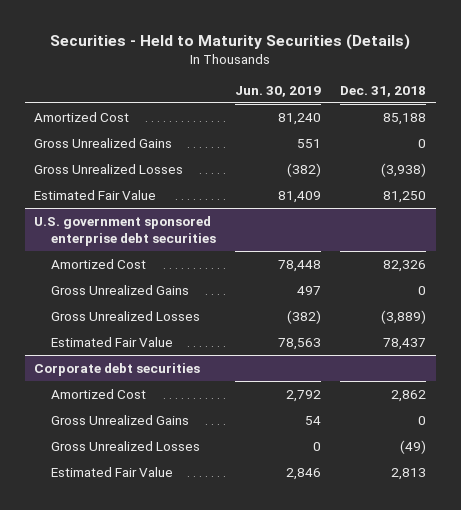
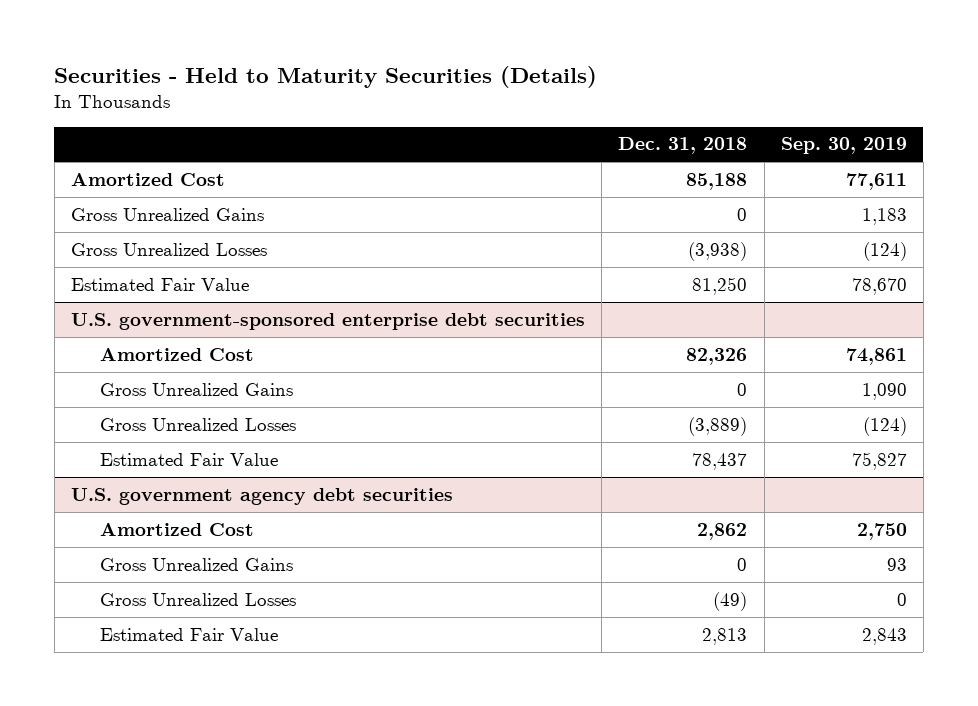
- | Jun. 30, 2019 | Dec. 31, 2018
+ | Dec. 31, 2018 | Sep. 30, 2019
- U.S. government sponsored enterprise debt securities
+ U.S. government-sponsored enterprise debt securities
- Corporate debt securities
+ U.S. government agency debt securities

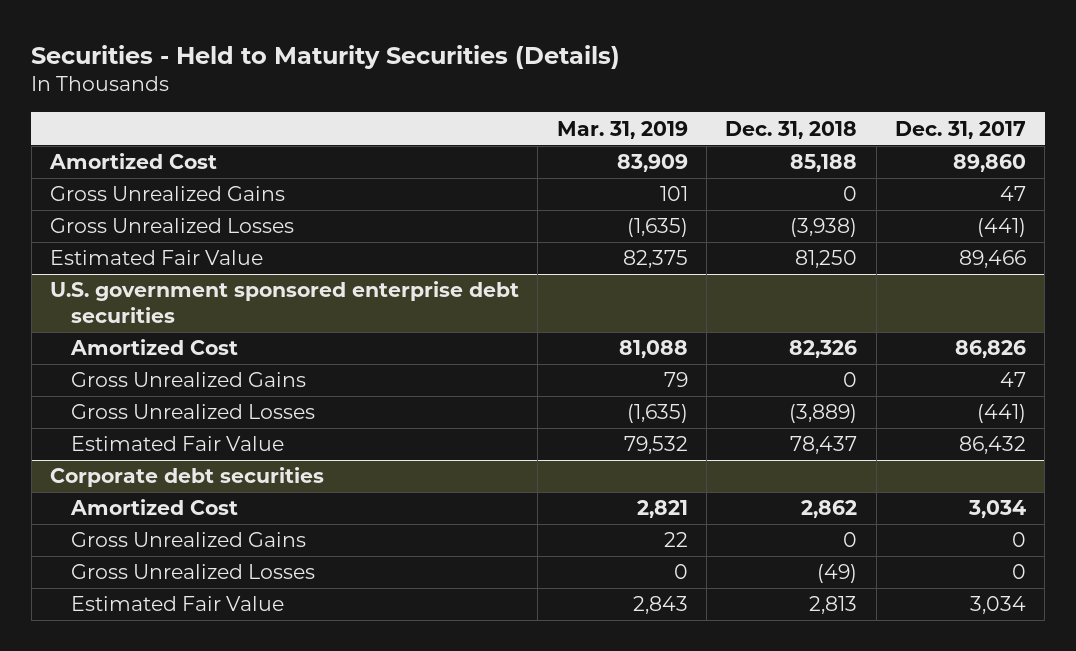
- | Dec. 31, 2018 | Sep. 30, 2019
+ | Mar. 31, 2019 | Dec. 31, 2018 | Dec. 31, 2017
- U.S. government-sponsored enterprise debt securities
+ U.S. government sponsored enterprise debt securities
- U.S. government agency debt securities
+ Corporate debt securities

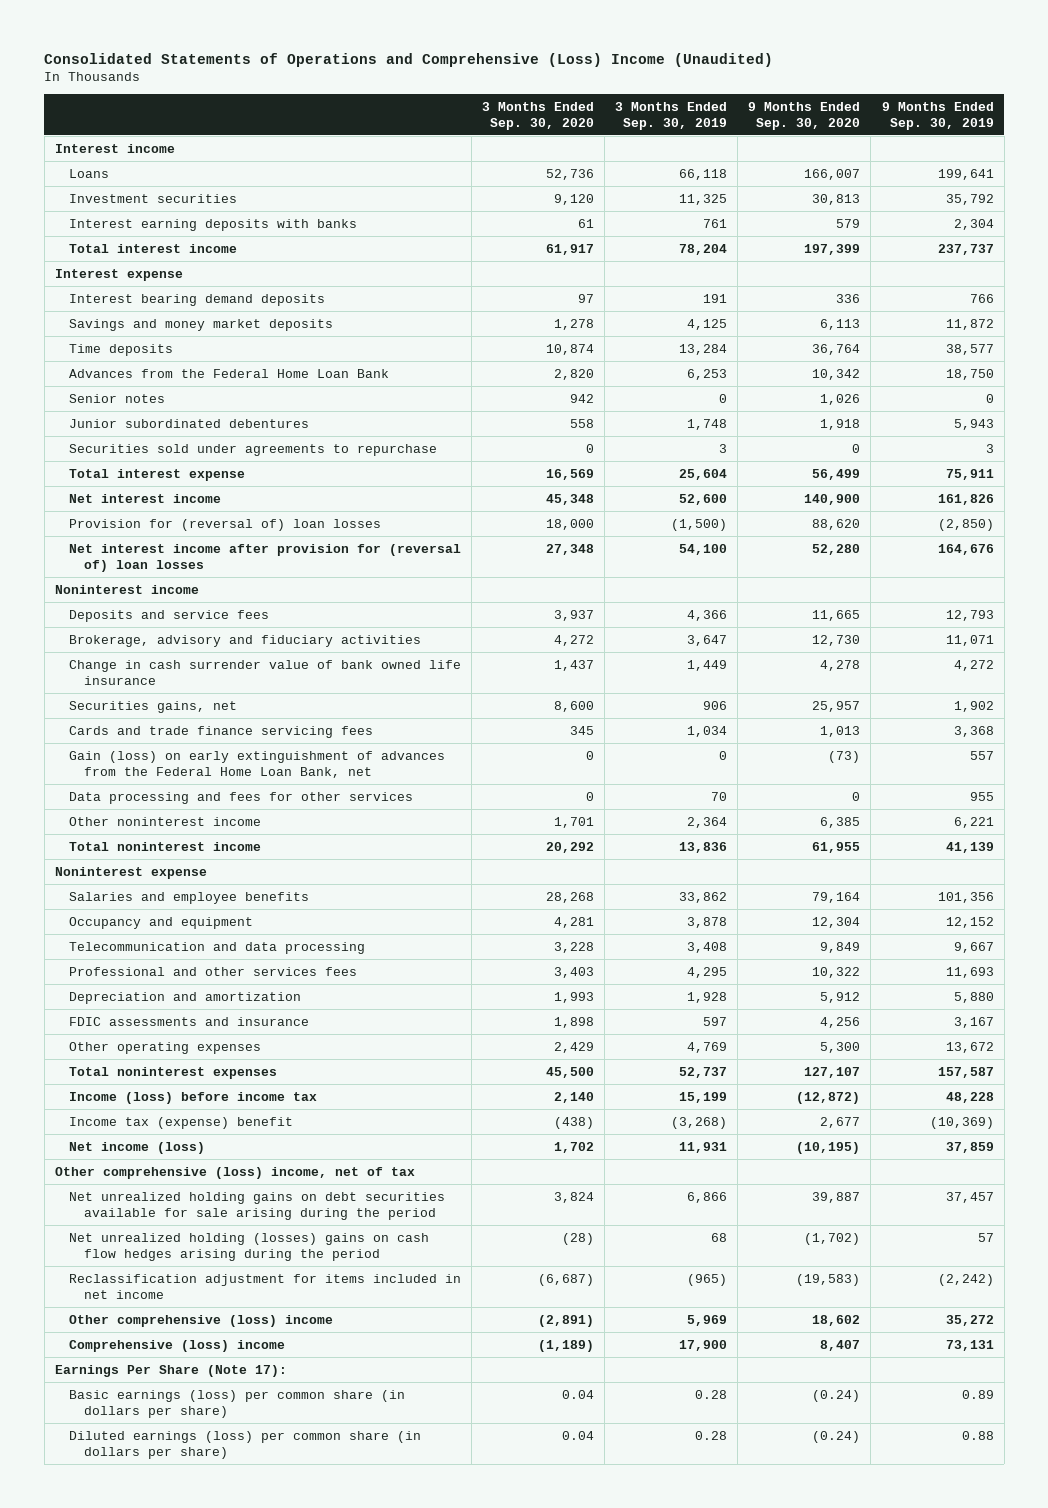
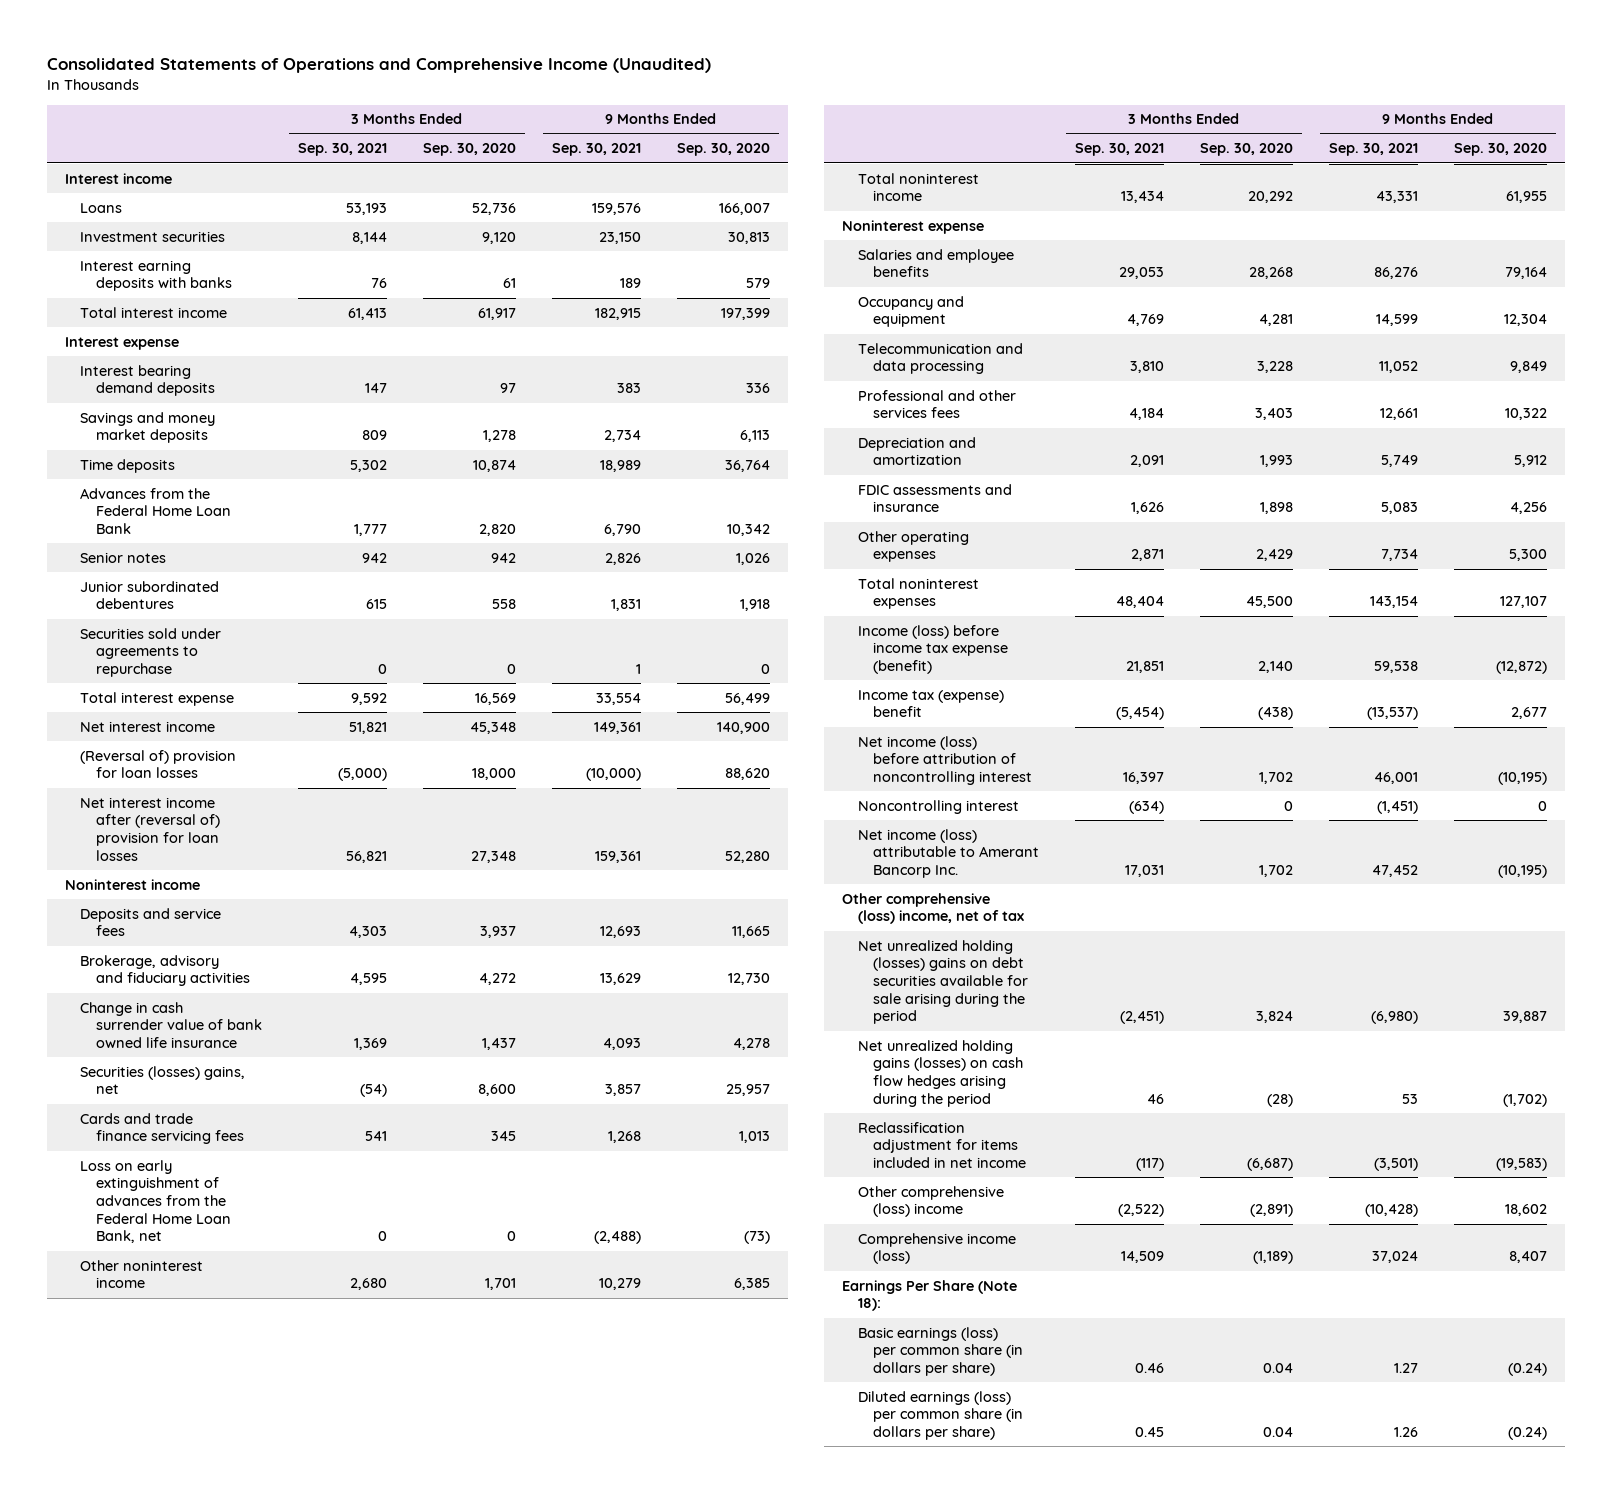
- Consolidated Statements of Operations and Comprehensive (Loss) Income (Unaudited)
+ Consolidated Statements of Operations and Comprehensive Income (Unaudited)
- | 3 Months Ended Sep. 30, 2020 | 3 Months Ended Sep. 30, 2019 | 9 Months Ended Sep. 30, 2020 | 9 Months Ended Sep. 30, 2019
+ | 3 Months Ended Sep. 30, 2021 | 3 Months Ended Sep. 30, 2020 | 9 Months Ended Sep. 30, 2021 | 9 Months Ended Sep. 30, 2020
- Provision for (reversal of) loan losses | 18,000 | (1,500) | 88,620 | (2,850)
- Net interest income after provision for (reversal of) loan losses | 27,348 | 54,100 | 52,280 | 164,676
+ (Reversal of) provision for loan losses | (5,000) | 18,000 | (10,000) | 88,620
+ Net interest income after (reversal of) provision for loan losses | 56,821 | 27,348 | 159,361 | 52,280
- Securities gains, net | 8,600 | 906 | 25,957 | 1,902
+ Securities (losses) gains, net | (54) | 8,600 | 3,857 | 25,957
- Gain (loss) on early extinguishment of advances from the Federal Home Loan Bank, net | 0 | 0 | (73) | 557
- Data processing and fees for other services | 0 | 70 | 0 | 955
+ Loss on early extinguishment of advances from the Federal Home Loan Bank, net | 0 | 0 | (2,488) | (73)
- Income (loss) before income tax | 2,140 | 15,199 | (12,872) | 48,228
+ Income (loss) before income tax expense (benefit) | 21,851 | 2,140 | 59,538 | (12,872)
- Net income (loss) | 1,702 | 11,931 | (10,195) | 37,859
+ Net income (loss) before attribution of noncontrolling interest | 16,397 | 1,702 | 46,001 | (10,195)
+ Noncontrolling interest | (634) | 0 | (1,451) | 0
+ Net income (loss) attributable to Amerant Bancorp Inc. | 17,031 | 1,702 | 47,452 | (10,195)
- Net unrealized holding gains on debt securities available for sale arising during the period | 3,824 | 6,866 | 39,887 | 37,457
- Net unrealized holding (losses) gains on cash flow hedges arising during the period | (28) | 68 | (1,702) | 57
+ Net unrealized holding (losses) gains on debt securities available for sale arising during the period | (2,451) | 3,824 | (6,980) | 39,887
+ Net unrealized holding gains (losses) on cash flow hedges arising during the period | 46 | (28) | 53 | (1,702)
- Comprehensive (loss) income | (1,189) | 17,900 | 8,407 | 73,131
- Earnings Per Share (Note 17):
+ Comprehensive income (loss) | 14,509 | (1,189) | 37,024 | 8,407
+ Earnings Per Share (Note 18):

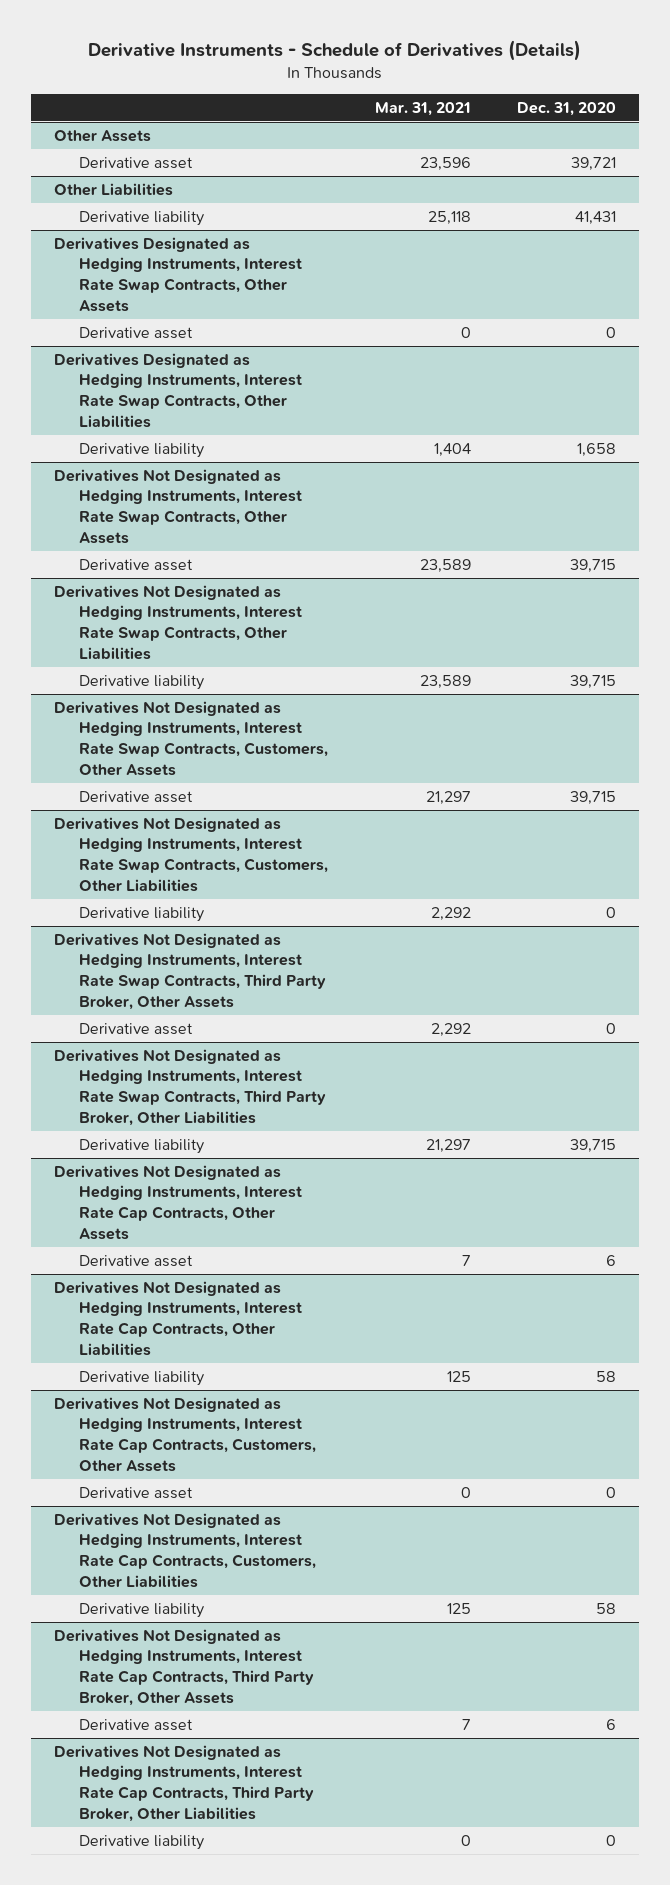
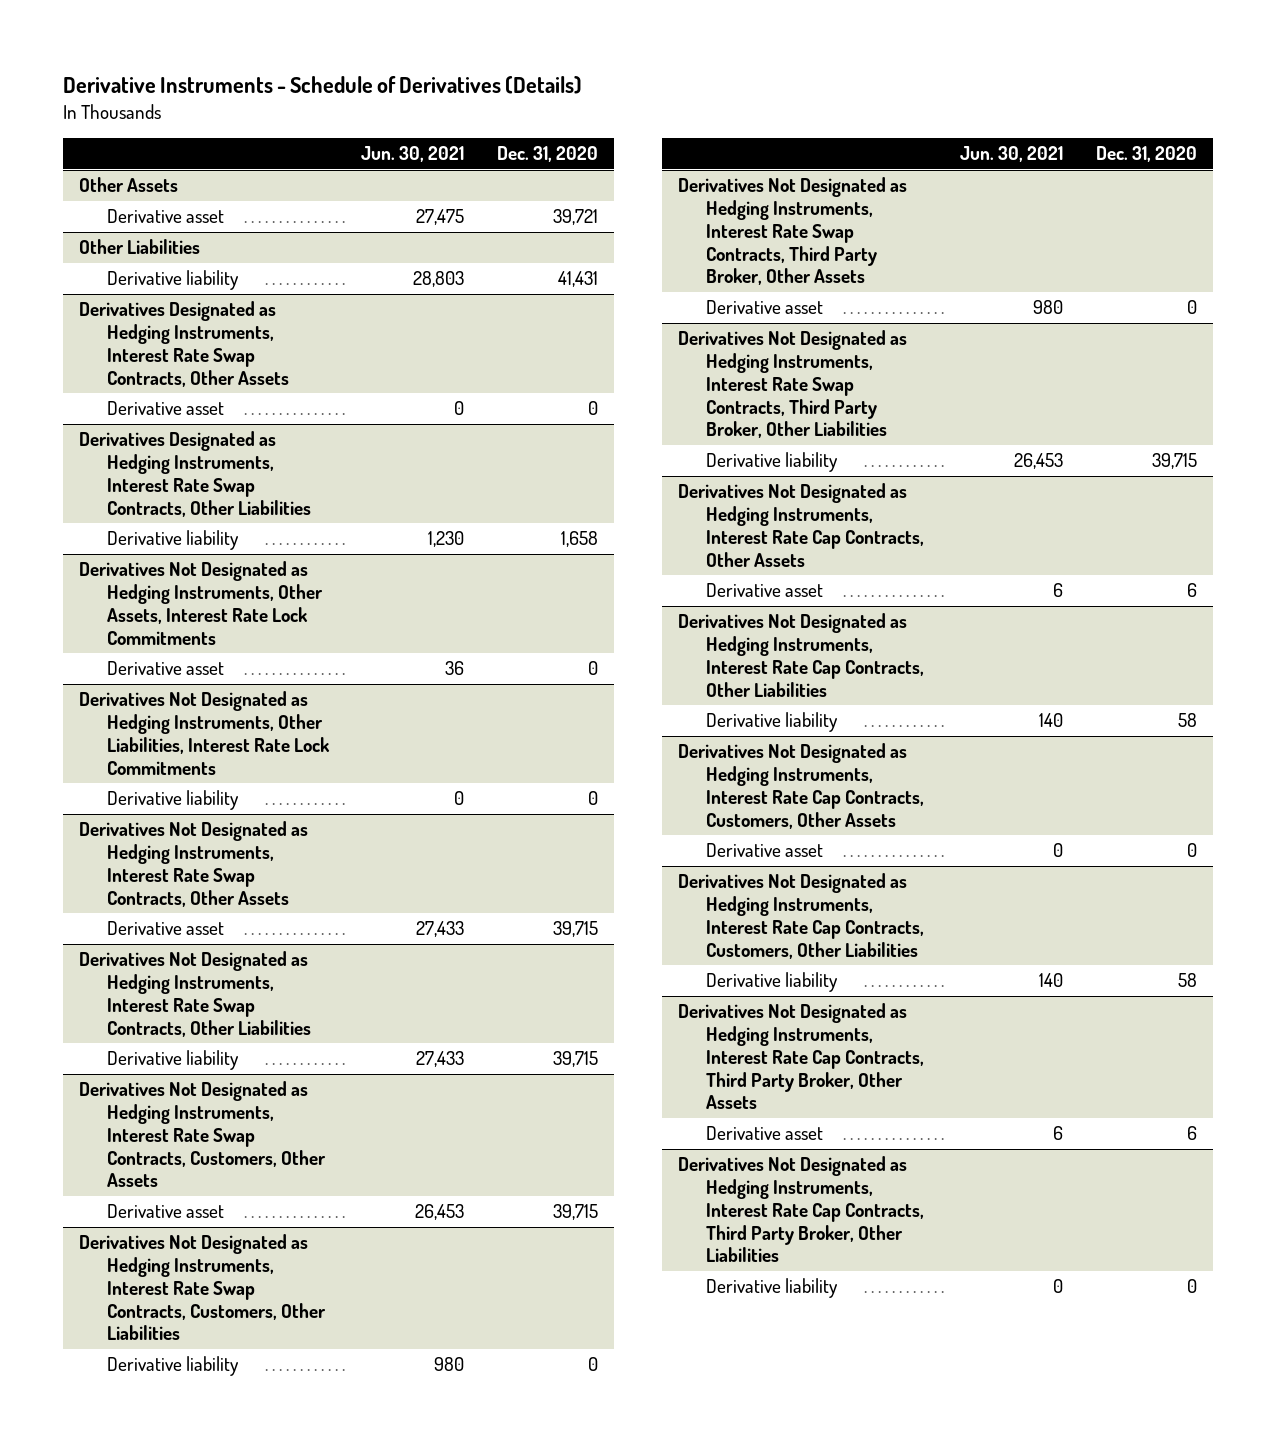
- | Mar. 31, 2021 | Dec. 31, 2020
+ | Jun. 30, 2021 | Dec. 31, 2020
+ Derivatives Not Designated as Hedging Instruments, Other Assets, Interest Rate Lock Commitments
+ Derivative asset | 36 | 0
+ Derivatives Not Designated as Hedging Instruments, Other Liabilities, Interest Rate Lock Commitments
+ Derivative liability | 0 | 0

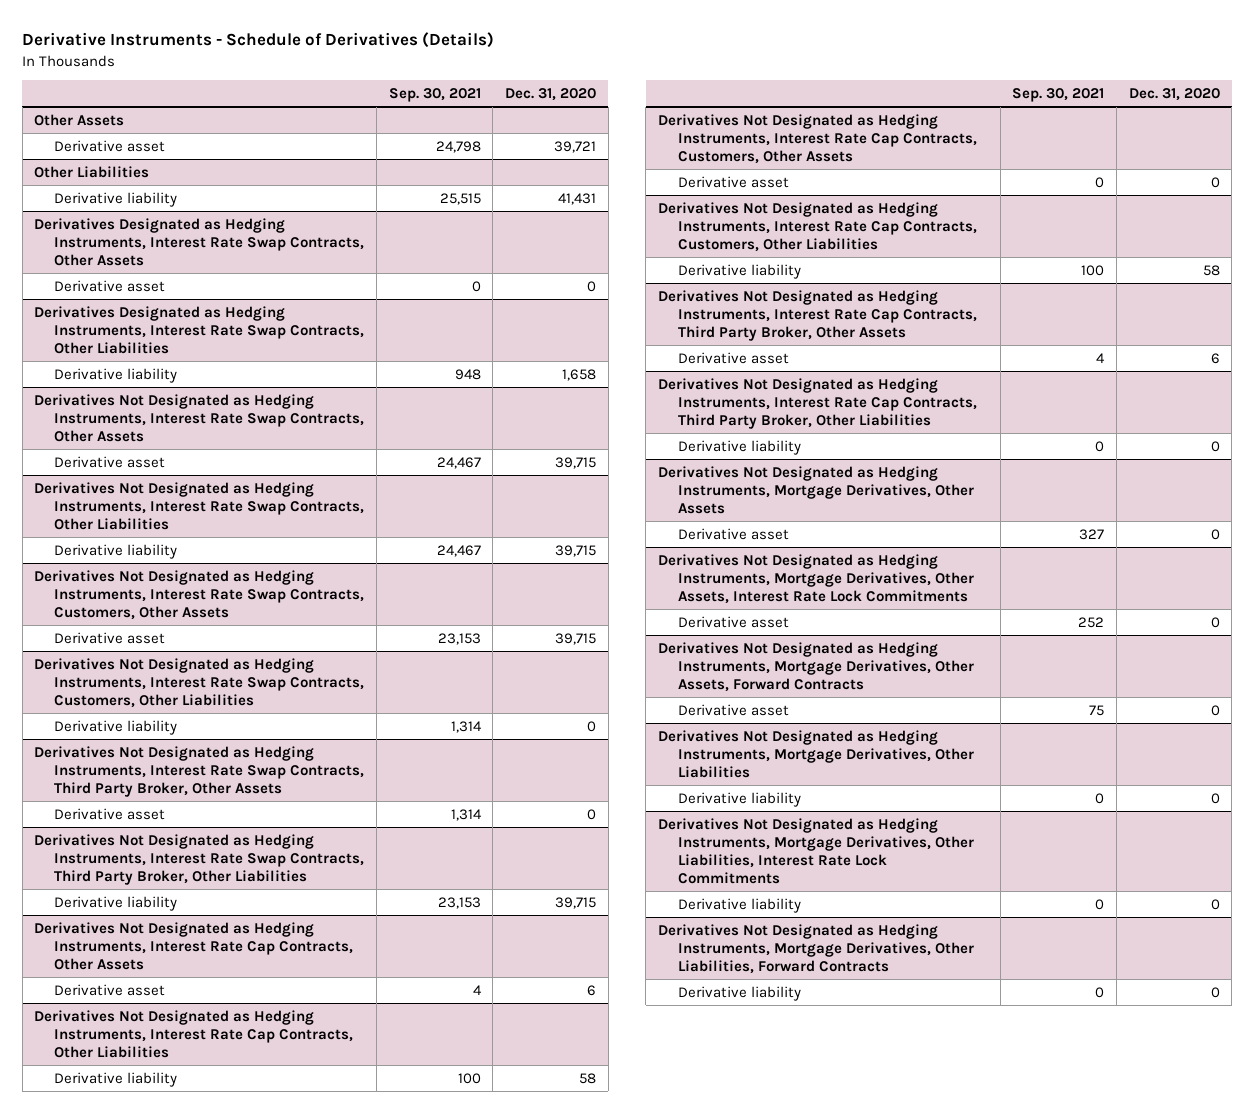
- | Jun. 30, 2021 | Dec. 31, 2020
+ | Sep. 30, 2021 | Dec. 31, 2020
- Derivatives Not Designated as Hedging Instruments, Other Assets, Interest Rate Lock Commitments
- Derivative asset | 36 | 0
- Derivatives Not Designated as Hedging Instruments, Other Liabilities, Interest Rate Lock Commitments
- Derivative liability | 0 | 0
+ Derivatives Not Designated as Hedging Instruments, Mortgage Derivatives, Other Assets
+ Derivative asset | 327 | 0
+ Derivatives Not Designated as Hedging Instruments, Mortgage Derivatives, Other Assets, Interest Rate Lock Commitments
+ Derivative asset | 252 | 0
+ Derivatives Not Designated as Hedging Instruments, Mortgage Derivatives, Other Assets, Forward Contracts
+ Derivative asset | 75 | 0
+ Derivatives Not Designated as Hedging Instruments, Mortgage Derivatives, Other Liabilities
+ Derivative liability | 0 | 0
+ Derivatives Not Designated as Hedging Instruments, Mortgage Derivatives, Other Liabilities, Interest Rate Lock Commitments
+ Derivative liability | 0 | 0
+ Derivatives Not Designated as Hedging Instruments, Mortgage Derivatives, Other Liabilities, Forward Contracts
+ Derivative liability | 0 | 0

